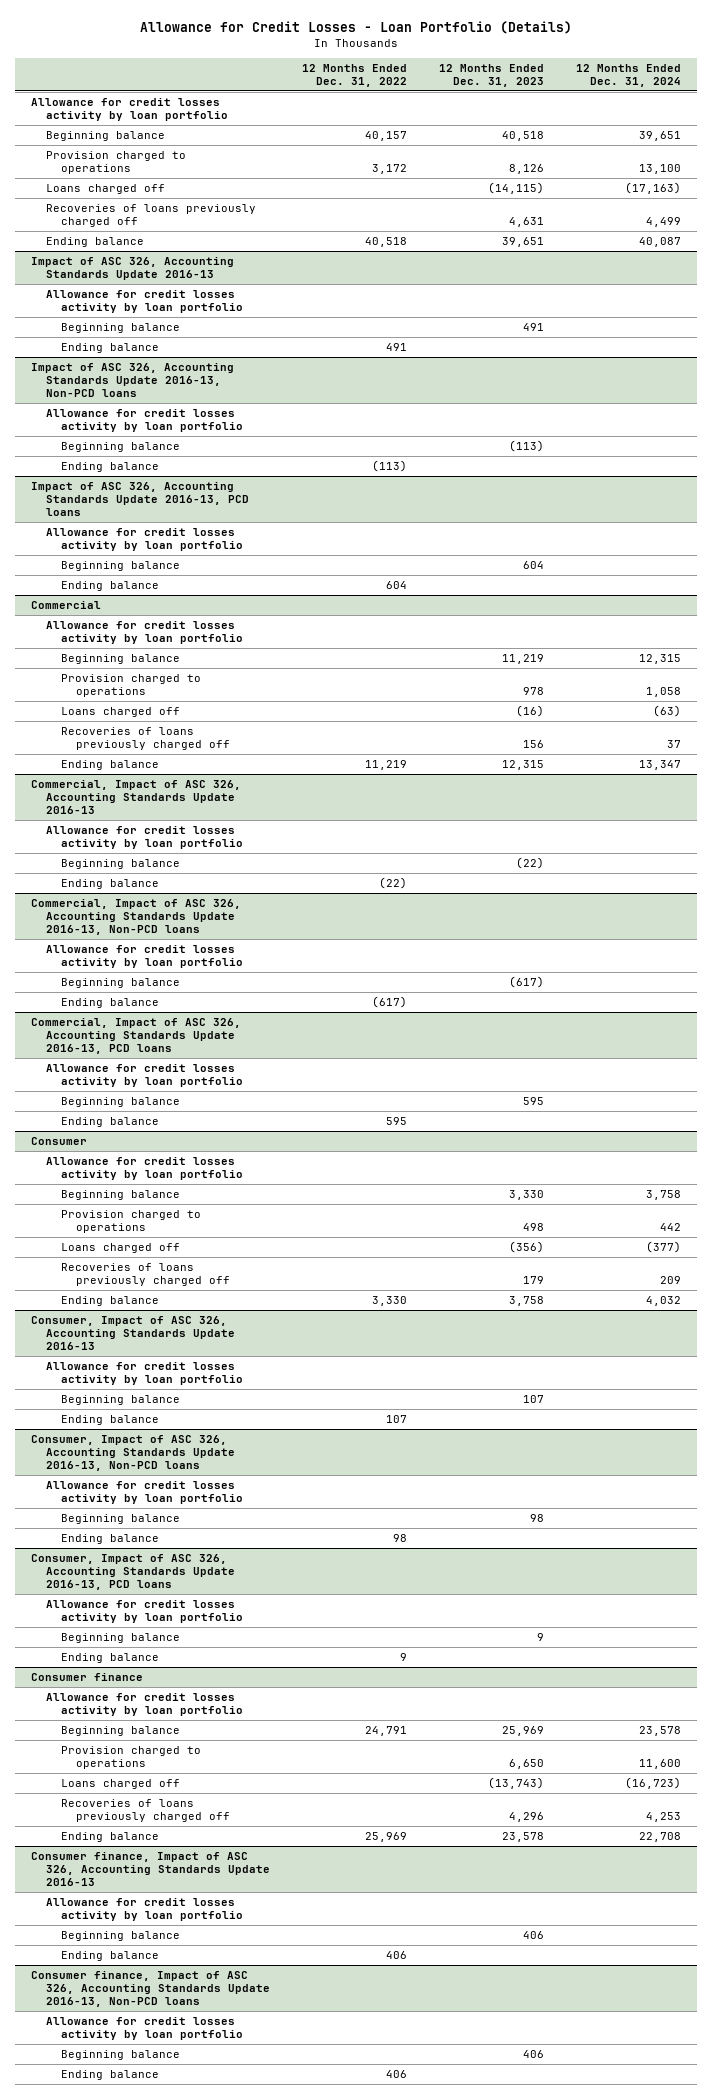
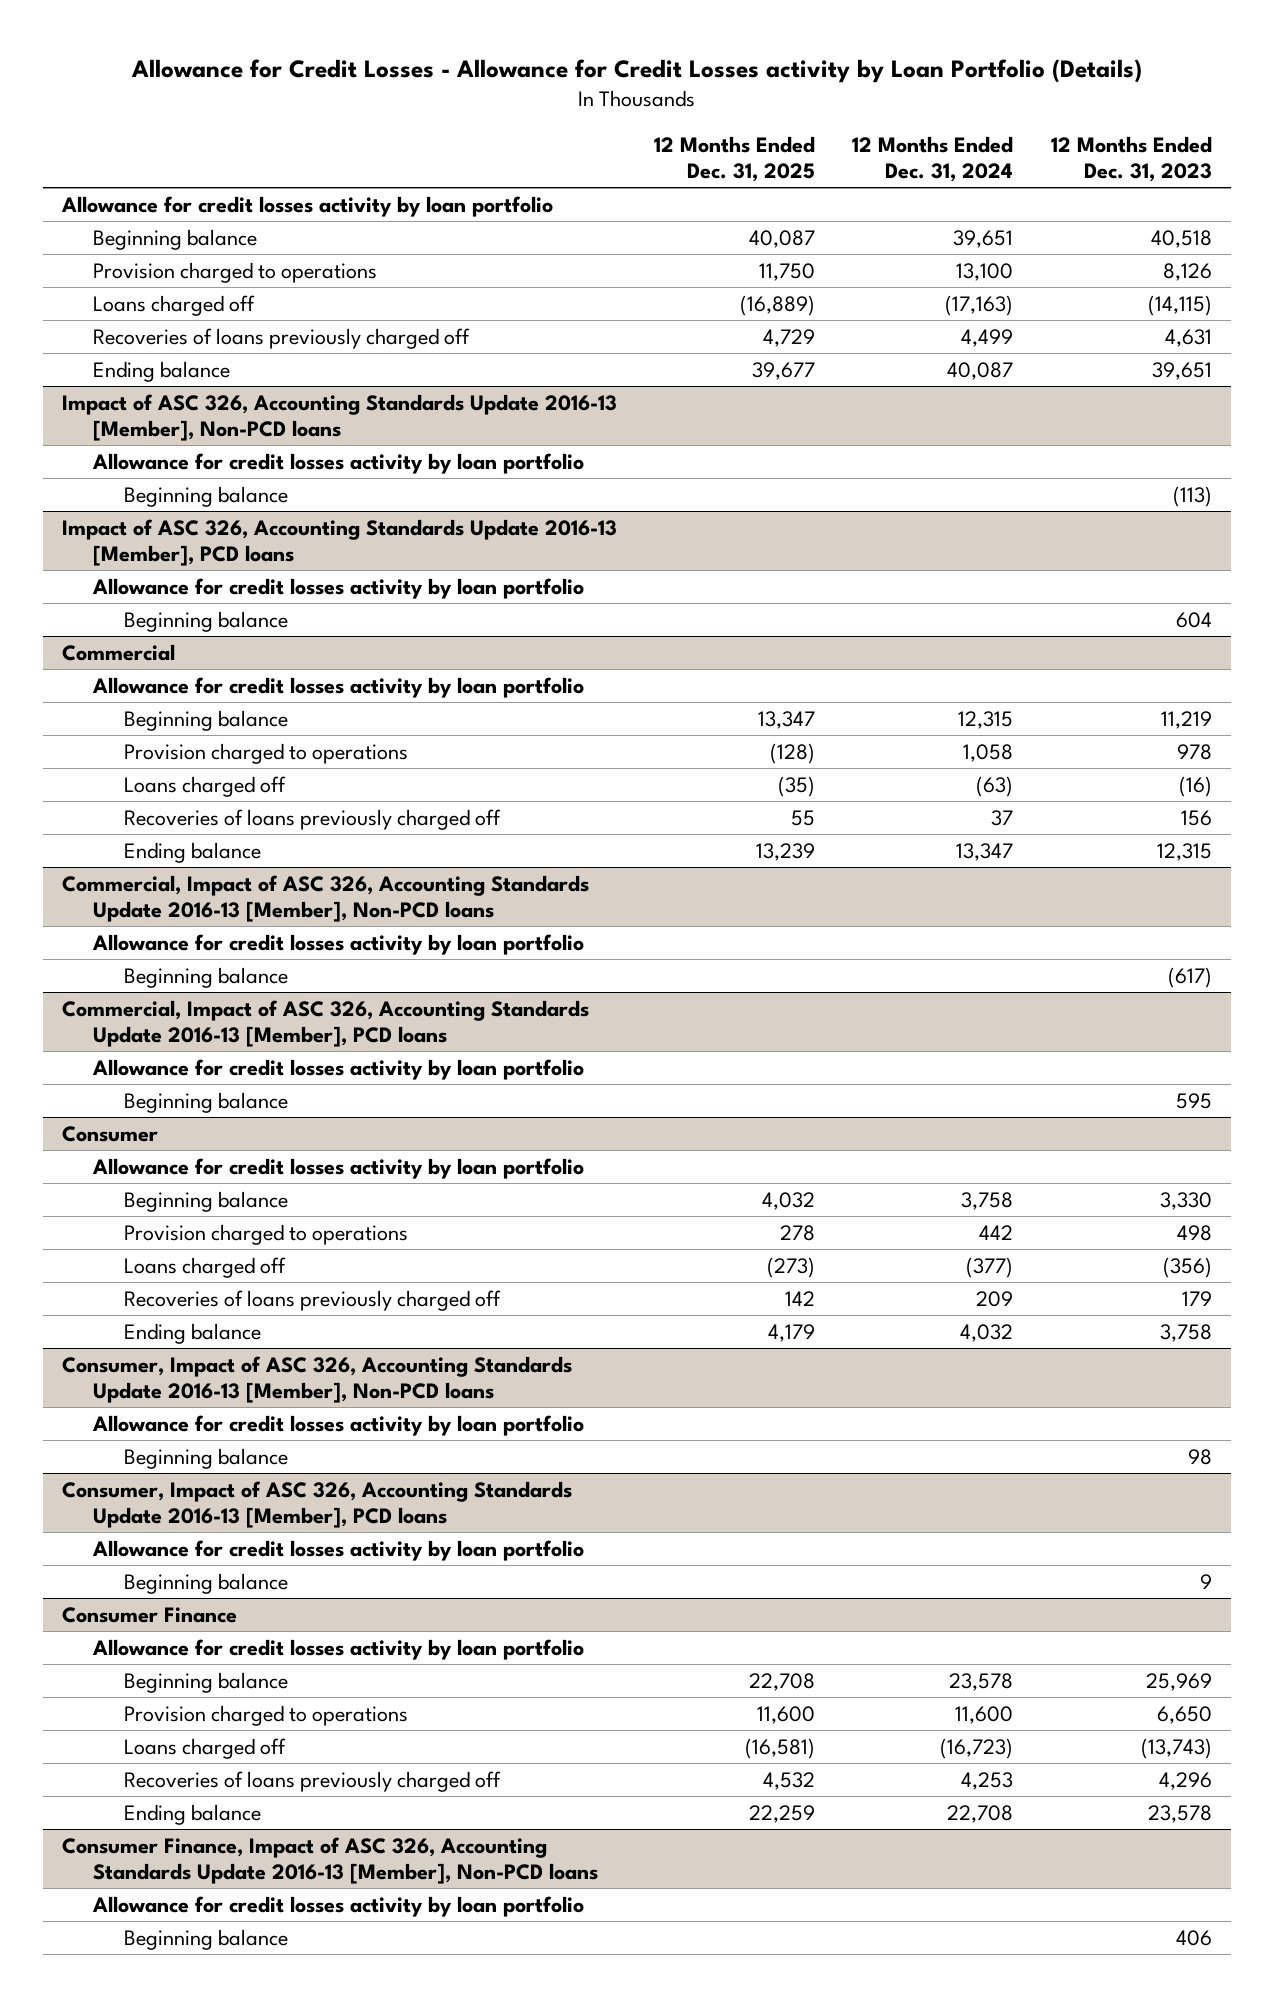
- Allowance for Credit Losses - Loan Portfolio (Details)
+ Allowance for Credit Losses - Allowance for Credit Losses activity by Loan Portfolio (Details)
- | 12 Months Ended Dec. 31, 2022 | 12 Months Ended Dec. 31, 2023 | 12 Months Ended Dec. 31, 2024
+ | 12 Months Ended Dec. 31, 2025 | 12 Months Ended Dec. 31, 2024 | 12 Months Ended Dec. 31, 2023
- Impact of ASC 326, Accounting Standards Update 2016-13
- Allowance for credit losses activity by loan portfolio
- Beginning balance | | 491 |
- Ending balance | 491 | |
- Impact of ASC 326, Accounting Standards Update 2016-13, Non-PCD loans
+ Impact of ASC 326, Accounting Standards Update 2016-13 [Member], Non-PCD loans
- Ending balance | (113) | |
- Impact of ASC 326, Accounting Standards Update 2016-13, PCD loans
+ Impact of ASC 326, Accounting Standards Update 2016-13 [Member], PCD loans
- Ending balance | 604 | |
- Commercial, Impact of ASC 326, Accounting Standards Update 2016-13
- Allowance for credit losses activity by loan portfolio
- Beginning balance | | (22) |
- Ending balance | (22) | |
- Commercial, Impact of ASC 326, Accounting Standards Update 2016-13, Non-PCD loans
+ Commercial, Impact of ASC 326, Accounting Standards Update 2016-13 [Member], Non-PCD loans
- Ending balance | (617) | |
- Commercial, Impact of ASC 326, Accounting Standards Update 2016-13, PCD loans
+ Commercial, Impact of ASC 326, Accounting Standards Update 2016-13 [Member], PCD loans
- Ending balance | 595 | |
- Consumer, Impact of ASC 326, Accounting Standards Update 2016-13
- Allowance for credit losses activity by loan portfolio
- Beginning balance | | 107 |
- Ending balance | 107 | |
- Consumer, Impact of ASC 326, Accounting Standards Update 2016-13, Non-PCD loans
+ Consumer, Impact of ASC 326, Accounting Standards Update 2016-13 [Member], Non-PCD loans
- Ending balance | 98 | |
- Consumer, Impact of ASC 326, Accounting Standards Update 2016-13, PCD loans
+ Consumer, Impact of ASC 326, Accounting Standards Update 2016-13 [Member], PCD loans
- Ending balance | 9 | |
- Consumer finance
+ Consumer Finance
- Consumer finance, Impact of ASC 326, Accounting Standards Update 2016-13
- Allowance for credit losses activity by loan portfolio
- Beginning balance | | 406 |
- Ending balance | 406 | |
- Consumer finance, Impact of ASC 326, Accounting Standards Update 2016-13, Non-PCD loans
+ Consumer Finance, Impact of ASC 326, Accounting Standards Update 2016-13 [Member], Non-PCD loans
- Ending balance | 406 | |

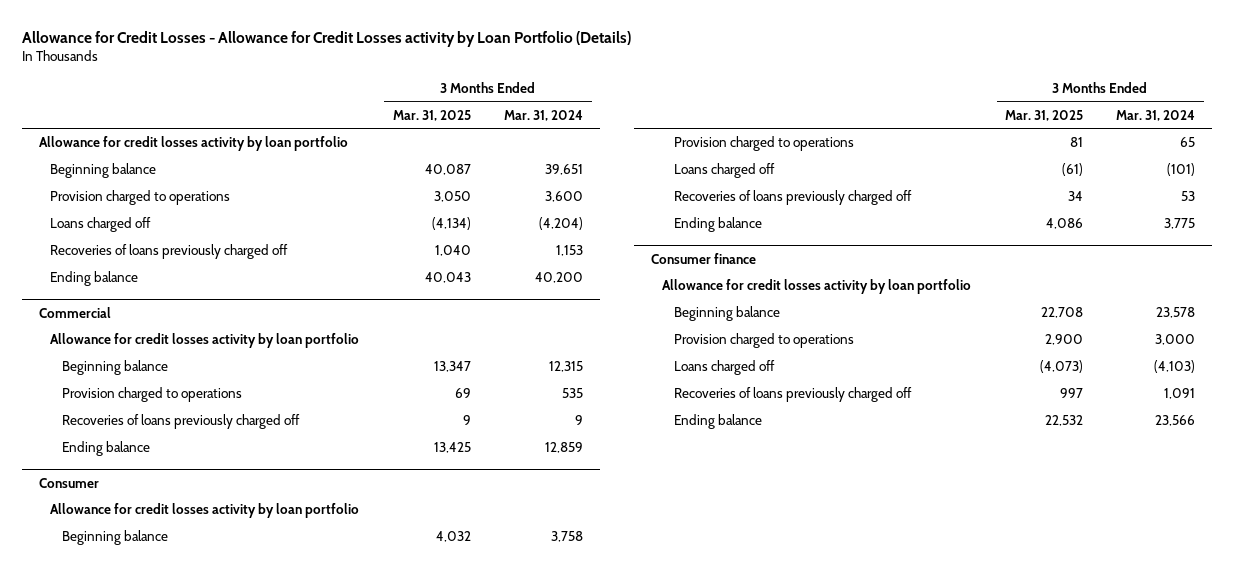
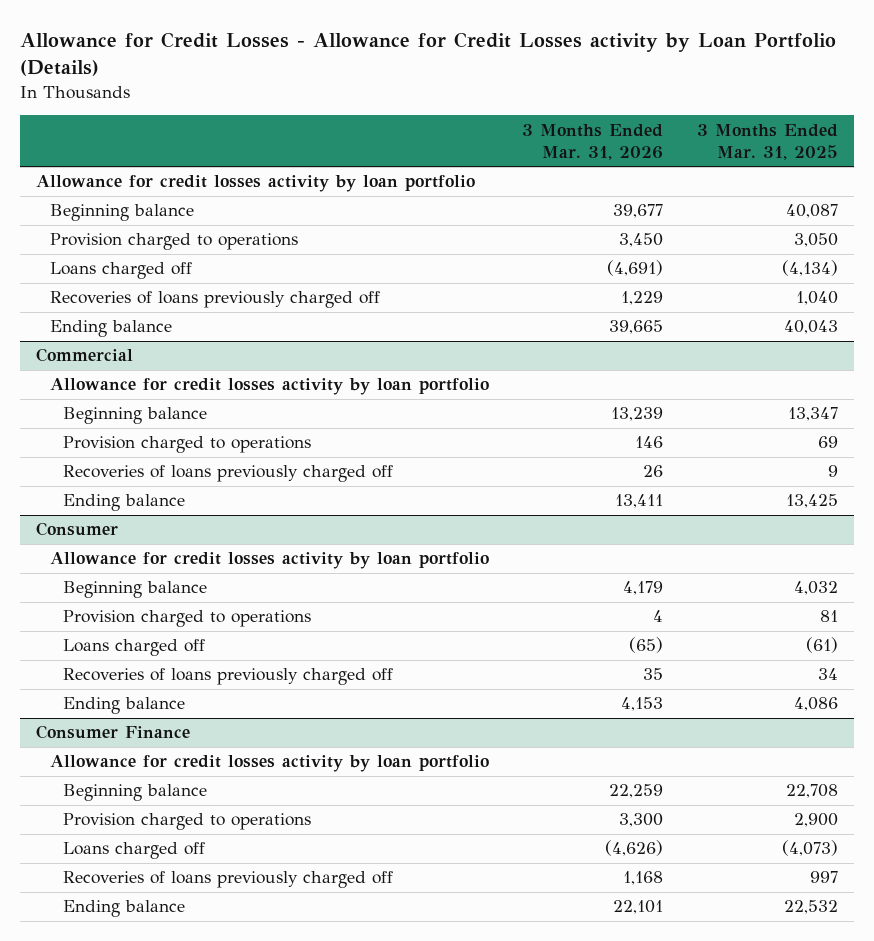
- | 3 Months Ended Mar. 31, 2025 | 3 Months Ended Mar. 31, 2024
+ | 3 Months Ended Mar. 31, 2026 | 3 Months Ended Mar. 31, 2025
- Consumer finance
+ Consumer Finance

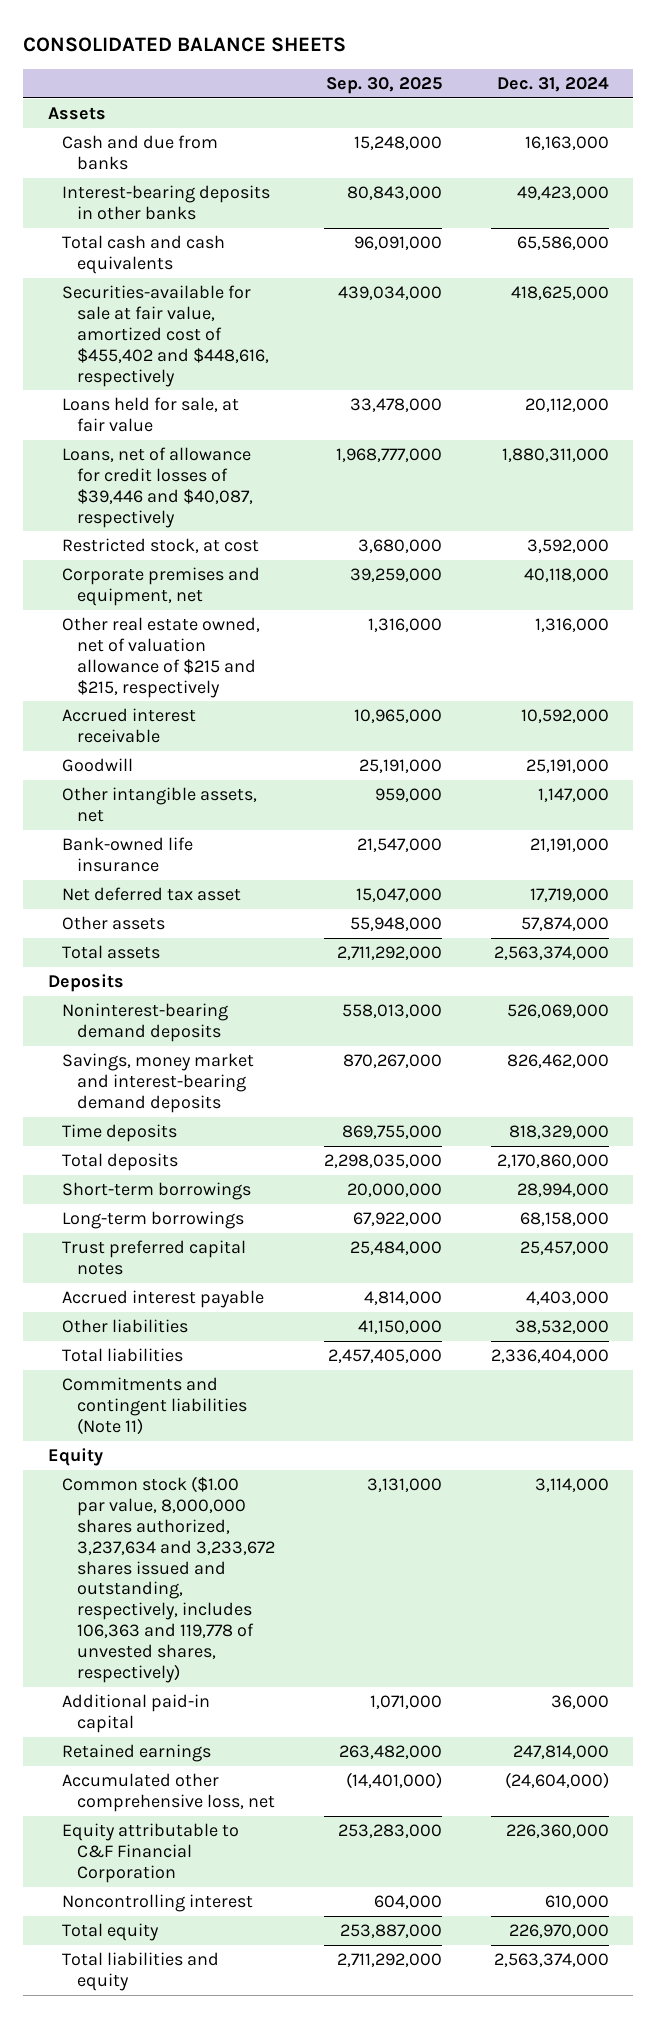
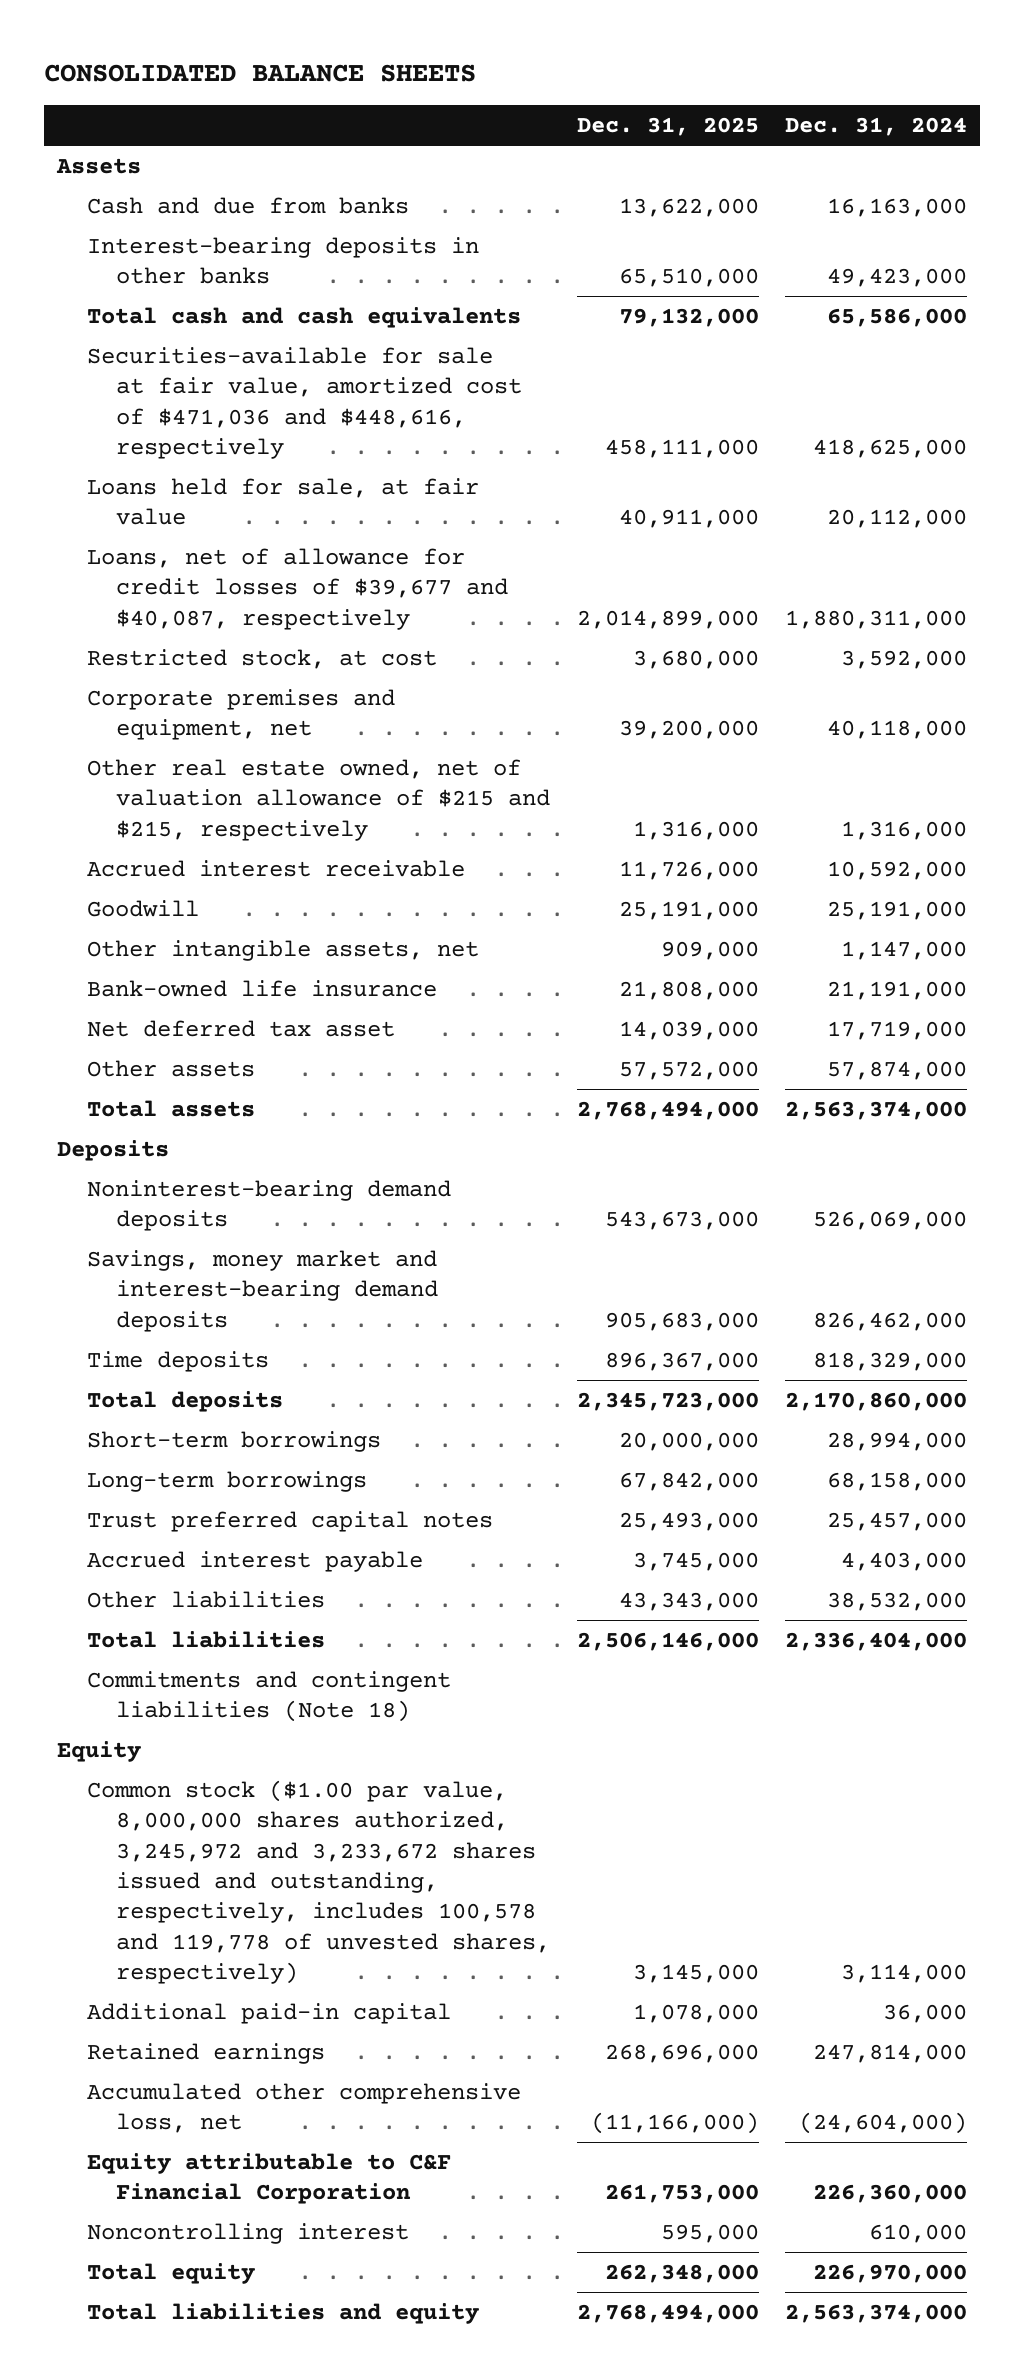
- | Sep. 30, 2025 | Dec. 31, 2024
+ | Dec. 31, 2025 | Dec. 31, 2024
- Securities-available for sale at fair value, amortized cost of $455,402 and $448,616, respectively | 439,034,000 | 418,625,000
+ Securities-available for sale at fair value, amortized cost of $471,036 and $448,616, respectively | 458,111,000 | 418,625,000
- Loans, net of allowance for credit losses of $39,446 and $40,087, respectively | 1,968,777,000 | 1,880,311,000
+ Loans, net of allowance for credit losses of $39,677 and $40,087, respectively | 2,014,899,000 | 1,880,311,000
- Commitments and contingent liabilities (Note 11)
+ Commitments and contingent liabilities (Note 18)
- Common stock ($1.00 par value, 8,000,000 shares authorized, 3,237,634 and 3,233,672 shares issued and outstanding, respectively, includes 106,363 and 119,778 of unvested shares, respectively) | 3,131,000 | 3,114,000
+ Common stock ($1.00 par value, 8,000,000 shares authorized, 3,245,972 and 3,233,672 shares issued and outstanding, respectively, includes 100,578 and 119,778 of unvested shares, respectively) | 3,145,000 | 3,114,000

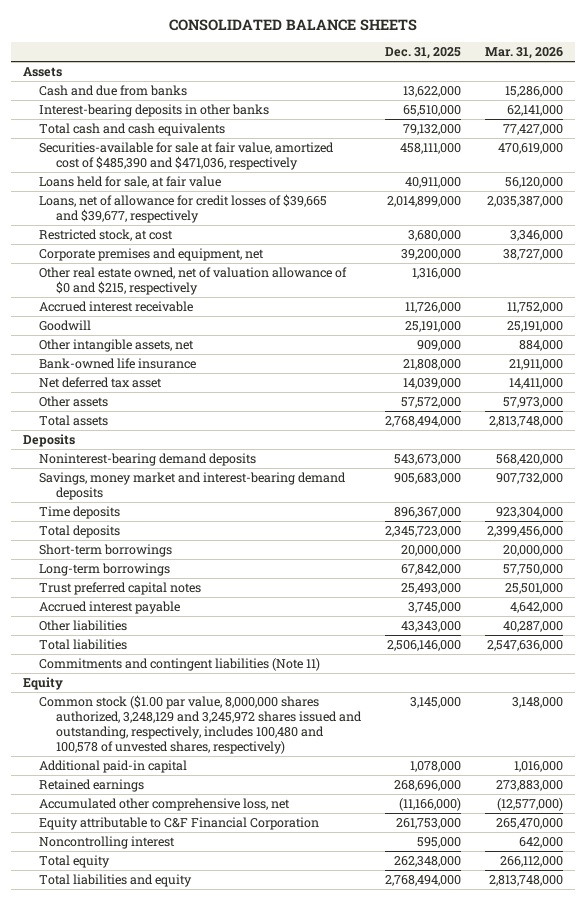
- | Dec. 31, 2025 | Dec. 31, 2024
+ | Dec. 31, 2025 | Mar. 31, 2026
- Securities-available for sale at fair value, amortized cost of $471,036 and $448,616, respectively | 458,111,000 | 418,625,000
+ Securities-available for sale at fair value, amortized cost of $485,390 and $471,036, respectively | 458,111,000 | 470,619,000
- Loans, net of allowance for credit losses of $39,677 and $40,087, respectively | 2,014,899,000 | 1,880,311,000
+ Loans, net of allowance for credit losses of $39,665 and $39,677, respectively | 2,014,899,000 | 2,035,387,000
- Other real estate owned, net of valuation allowance of $215 and $215, respectively | 1,316,000 | 1,316,000
+ Other real estate owned, net of valuation allowance of $0 and $215, respectively | 1,316,000 |
- Commitments and contingent liabilities (Note 18)
+ Commitments and contingent liabilities (Note 11)
- Common stock ($1.00 par value, 8,000,000 shares authorized, 3,245,972 and 3,233,672 shares issued and outstanding, respectively, includes 100,578 and 119,778 of unvested shares, respectively) | 3,145,000 | 3,114,000
+ Common stock ($1.00 par value, 8,000,000 shares authorized, 3,248,129 and 3,245,972 shares issued and outstanding, respectively, includes 100,480 and 100,578 of unvested shares, respectively) | 3,145,000 | 3,148,000

